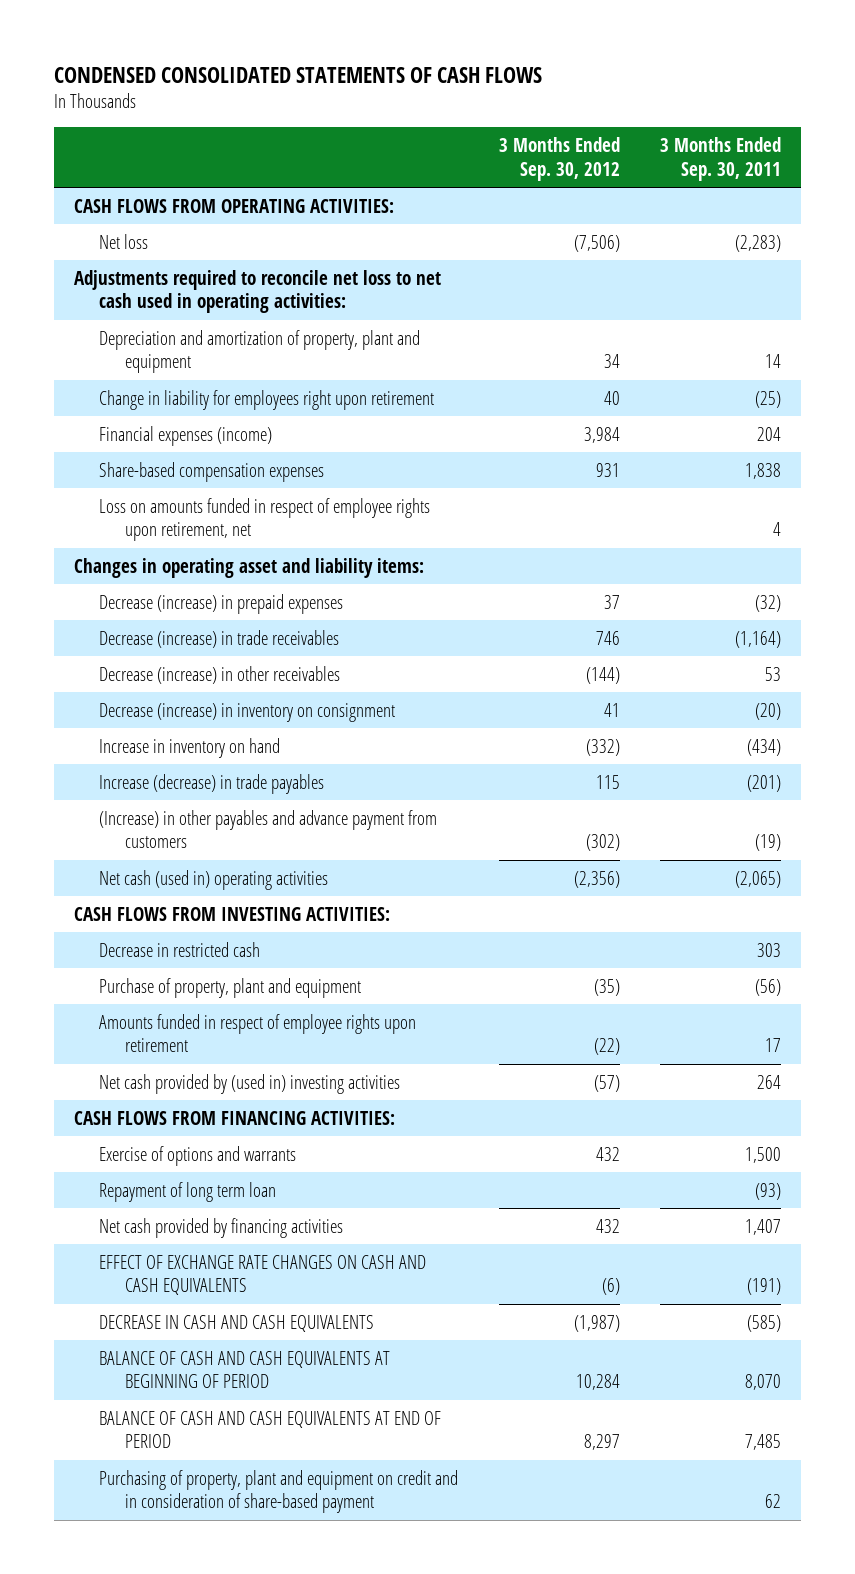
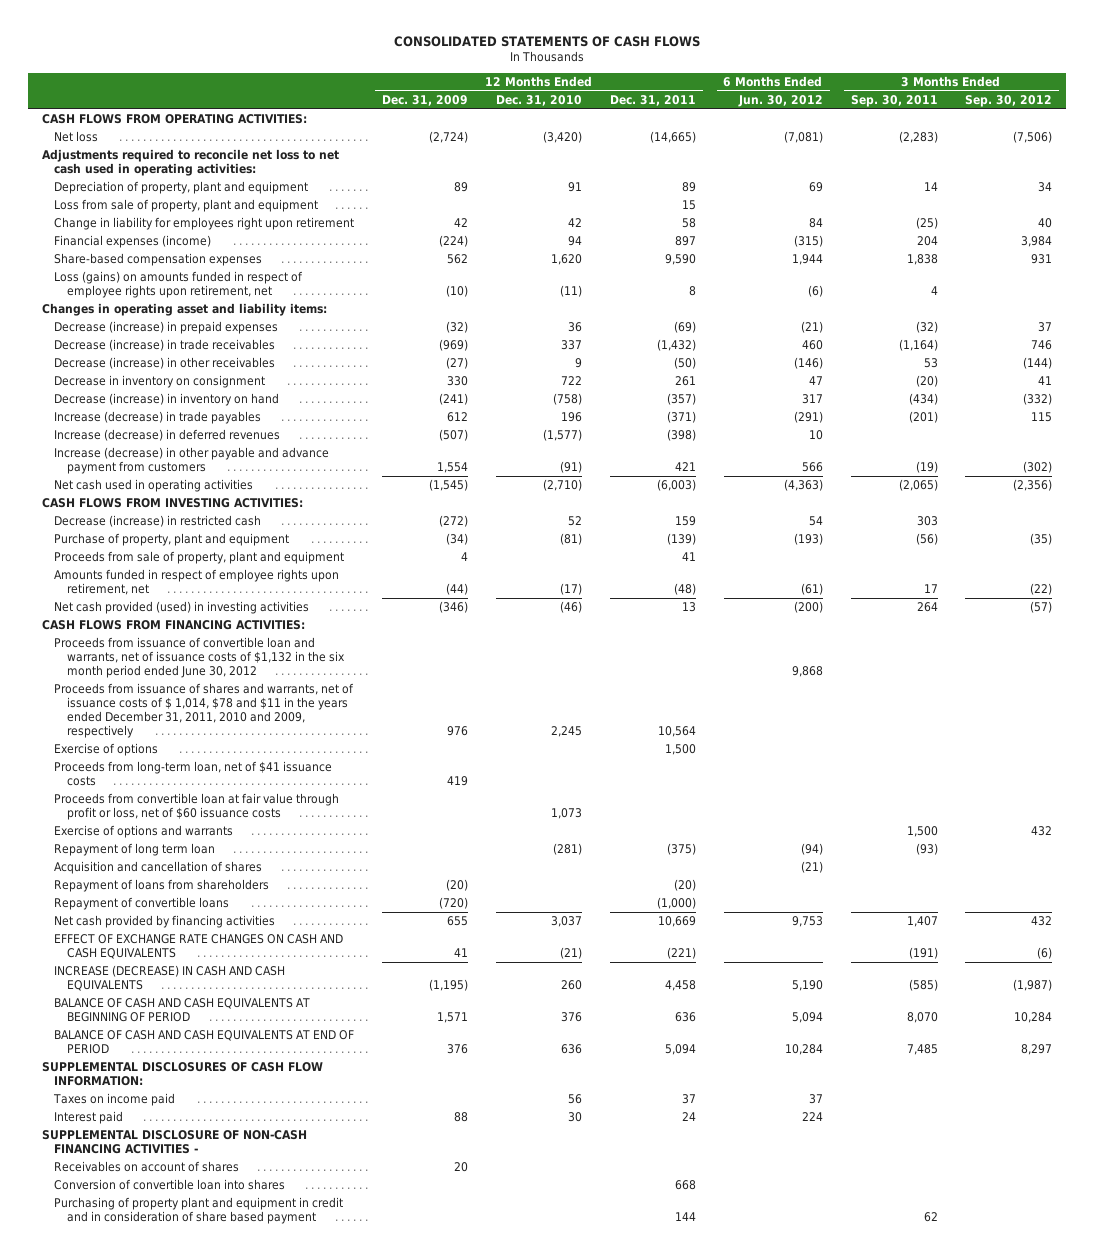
- CONDENSED CONSOLIDATED STATEMENTS OF CASH FLOWS
+ CONSOLIDATED STATEMENTS OF CASH FLOWS
- | 3 Months Ended Sep. 30, 2012 | 3 Months Ended Sep. 30, 2011
+ | 12 Months Ended Dec. 31, 2009 | 12 Months Ended Dec. 31, 2010 | 12 Months Ended Dec. 31, 2011 | 6 Months Ended Jun. 30, 2012 | 3 Months Ended Sep. 30, 2011 | 3 Months Ended Sep. 30, 2012
- Depreciation and amortization of property, plant and equipment | 34 | 14
+ Depreciation of property, plant and equipment | 89 | 91 | 89 | 69 | 14 | 34
+ Loss from sale of property, plant and equipment | | | 15 | | |
- Loss on amounts funded in respect of employee rights upon retirement, net | | 4
+ Loss (gains) on amounts funded in respect of employee rights upon retirement, net | (10) | (11) | 8 | (6) | 4 |
- Decrease (increase) in inventory on consignment | 41 | (20)
- Increase in inventory on hand | (332) | (434)
+ Decrease in inventory on consignment | 330 | 722 | 261 | 47 | (20) | 41
+ Decrease (increase) in inventory on hand | (241) | (758) | (357) | 317 | (434) | (332)
- (Increase) in other payables and advance payment from customers | (302) | (19)
- Net cash (used in) operating activities | (2,356) | (2,065)
+ Increase (decrease) in deferred revenues | (507) | (1,577) | (398) | 10 | |
+ Increase (decrease) in other payable and advance payment from customers | 1,554 | (91) | 421 | 566 | (19) | (302)
+ Net cash used in operating activities | (1,545) | (2,710) | (6,003) | (4,363) | (2,065) | (2,356)
- Decrease in restricted cash | | 303
+ Decrease (increase) in restricted cash | (272) | 52 | 159 | 54 | 303 |
- Amounts funded in respect of employee rights upon retirement | (22) | 17
- Net cash provided by (used in) investing activities | (57) | 264
+ Proceeds from sale of property, plant and equipment | 4 | | 41 | | |
+ Amounts funded in respect of employee rights upon retirement, net | (44) | (17) | (48) | (61) | 17 | (22)
+ Net cash provided (used) in investing activities | (346) | (46) | 13 | (200) | 264 | (57)
+ Proceeds from issuance of convertible loan and warrants, net of issuance costs of $1,132 in the six month period ended June 30, 2012 | | | | 9,868 | |
+ Proceeds from issuance of shares and warrants, net of issuance costs of $ 1,014, $78 and $11 in the years ended December 31, 2011, 2010 and 2009, respectively | 976 | 2,245 | 10,564 | | |
+ Exercise of options | | | 1,500 | | |
+ Proceeds from long-term loan, net of $41 issuance costs | 419 | | | | |
+ Proceeds from convertible loan at fair value through profit or loss, net of $60 issuance costs | | 1,073 | | | |
+ Acquisition and cancellation of shares | | | | (21) | |
+ Repayment of loans from shareholders | (20) | | (20) | | |
+ Repayment of convertible loans | (720) | | (1,000) | | |
- DECREASE IN CASH AND CASH EQUIVALENTS | (1,987) | (585)
+ INCREASE (DECREASE) IN CASH AND CASH EQUIVALENTS | (1,195) | 260 | 4,458 | 5,190 | (585) | (1,987)
- Purchasing of property, plant and equipment on credit and in consideration of share-based payment | | 62
+ SUPPLEMENTAL DISCLOSURES OF CASH FLOW INFORMATION:
+ Taxes on income paid | | 56 | 37 | 37 | |
+ Interest paid | 88 | 30 | 24 | 224 | |
+ SUPPLEMENTAL DISCLOSURE OF NON-CASH FINANCING ACTIVITIES -
+ Receivables on account of shares | 20 | | | | |
+ Conversion of convertible loan into shares | | | 668 | | |
+ Purchasing of property plant and equipment in credit and in consideration of share based payment | | | 144 | | 62 |

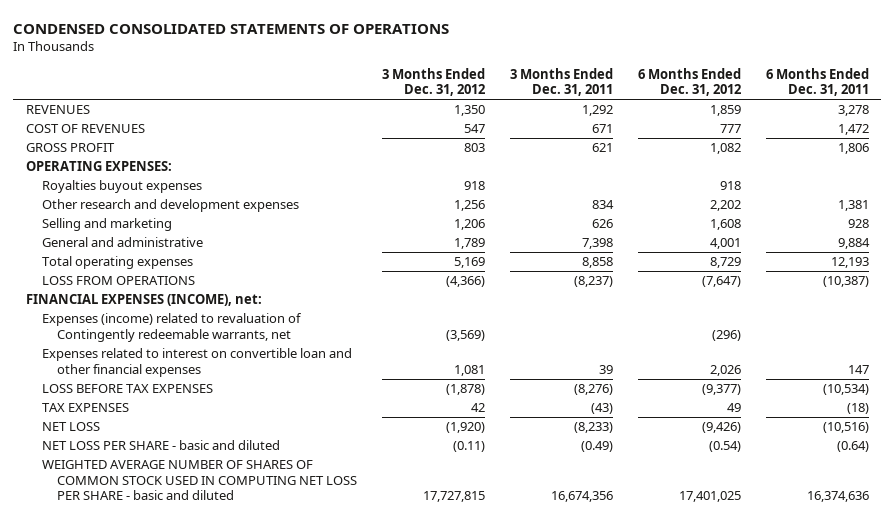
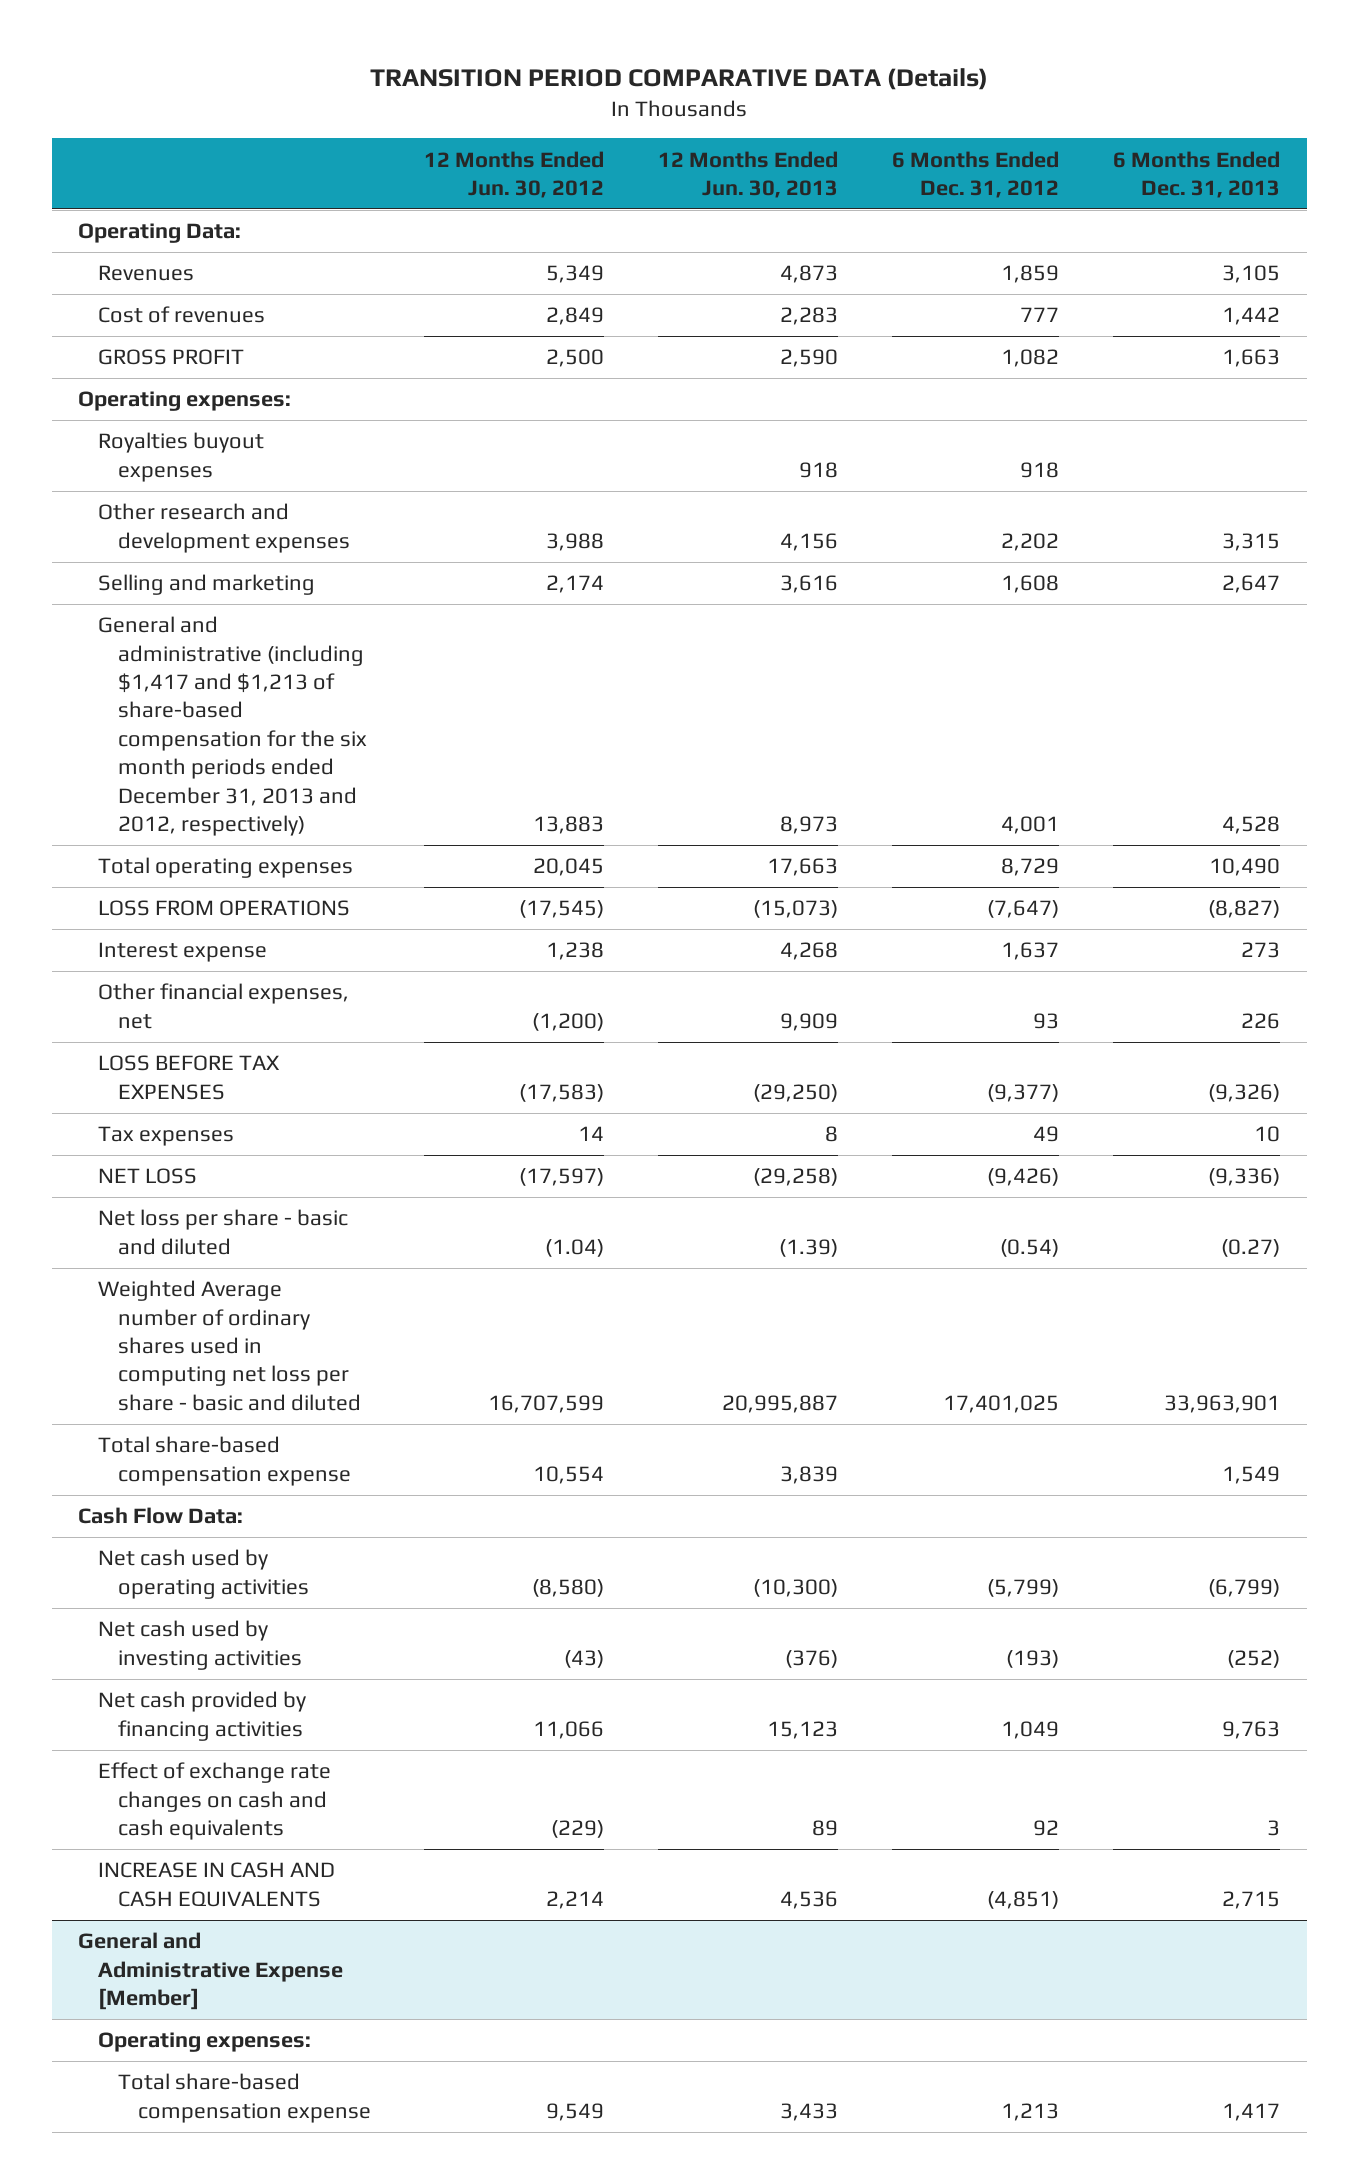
- CONDENSED CONSOLIDATED STATEMENTS OF OPERATIONS
+ TRANSITION PERIOD COMPARATIVE DATA (Details)
- | 3 Months Ended Dec. 31, 2012 | 3 Months Ended Dec. 31, 2011 | 6 Months Ended Dec. 31, 2012 | 6 Months Ended Dec. 31, 2011
+ | 12 Months Ended Jun. 30, 2012 | 12 Months Ended Jun. 30, 2013 | 6 Months Ended Dec. 31, 2012 | 6 Months Ended Dec. 31, 2013
- REVENUES | 1,350 | 1,292 | 1,859 | 3,278
- COST OF REVENUES | 547 | 671 | 777 | 1,472
+ Operating Data:
+ Revenues | 5,349 | 4,873 | 1,859 | 3,105
+ Cost of revenues | 2,849 | 2,283 | 777 | 1,442
- OPERATING EXPENSES:
+ Operating expenses:
- General and administrative | 1,789 | 7,398 | 4,001 | 9,884
+ General and administrative (including $1,417 and $1,213 of share-based compensation for the six month periods ended December 31, 2013 and 2012, respectively) | 13,883 | 8,973 | 4,001 | 4,528
- FINANCIAL EXPENSES (INCOME), net:
- Expenses (income) related to revaluation of Contingently redeemable warrants, net | (3,569) | | (296) |
- Expenses related to interest on convertible loan and other financial expenses | 1,081 | 39 | 2,026 | 147
+ Interest expense | 1,238 | 4,268 | 1,637 | 273
+ Other financial expenses, net | (1,200) | 9,909 | 93 | 226
- TAX EXPENSES | 42 | (43) | 49 | (18)
+ Tax expenses | 14 | 8 | 49 | 10
- NET LOSS PER SHARE - basic and diluted | (0.11) | (0.49) | (0.54) | (0.64)
- WEIGHTED AVERAGE NUMBER OF SHARES OF COMMON STOCK USED IN COMPUTING NET LOSS PER SHARE - basic and diluted | 17,727,815 | 16,674,356 | 17,401,025 | 16,374,636
+ Net loss per share - basic and diluted | (1.04) | (1.39) | (0.54) | (0.27)
+ Weighted Average number of ordinary shares used in computing net loss per share - basic and diluted | 16,707,599 | 20,995,887 | 17,401,025 | 33,963,901
+ Total share-based compensation expense | 10,554 | 3,839 | | 1,549
+ Cash Flow Data:
+ Net cash used by operating activities | (8,580) | (10,300) | (5,799) | (6,799)
+ Net cash used by investing activities | (43) | (376) | (193) | (252)
+ Net cash provided by financing activities | 11,066 | 15,123 | 1,049 | 9,763
+ Effect of exchange rate changes on cash and cash equivalents | (229) | 89 | 92 | 3
+ INCREASE IN CASH AND CASH EQUIVALENTS | 2,214 | 4,536 | (4,851) | 2,715
+ General and Administrative Expense [Member]
+ Operating expenses:
+ Total share-based compensation expense | 9,549 | 3,433 | 1,213 | 1,417

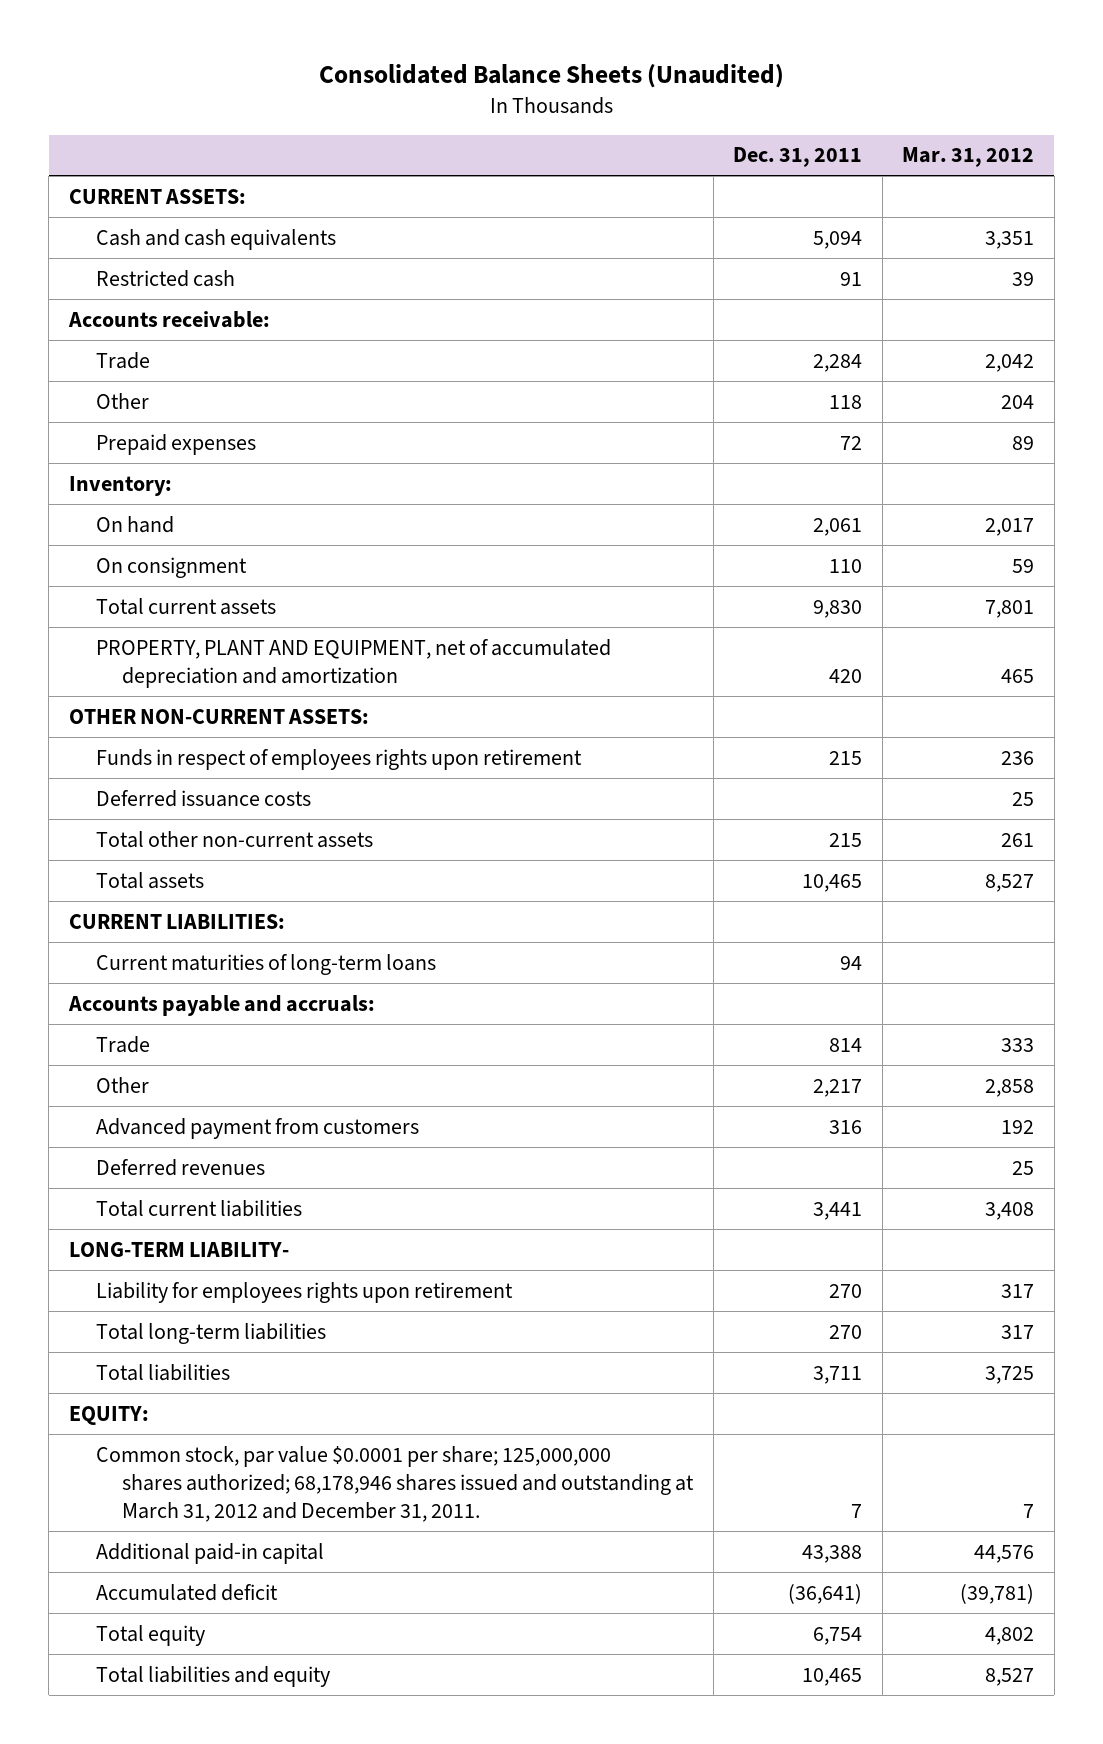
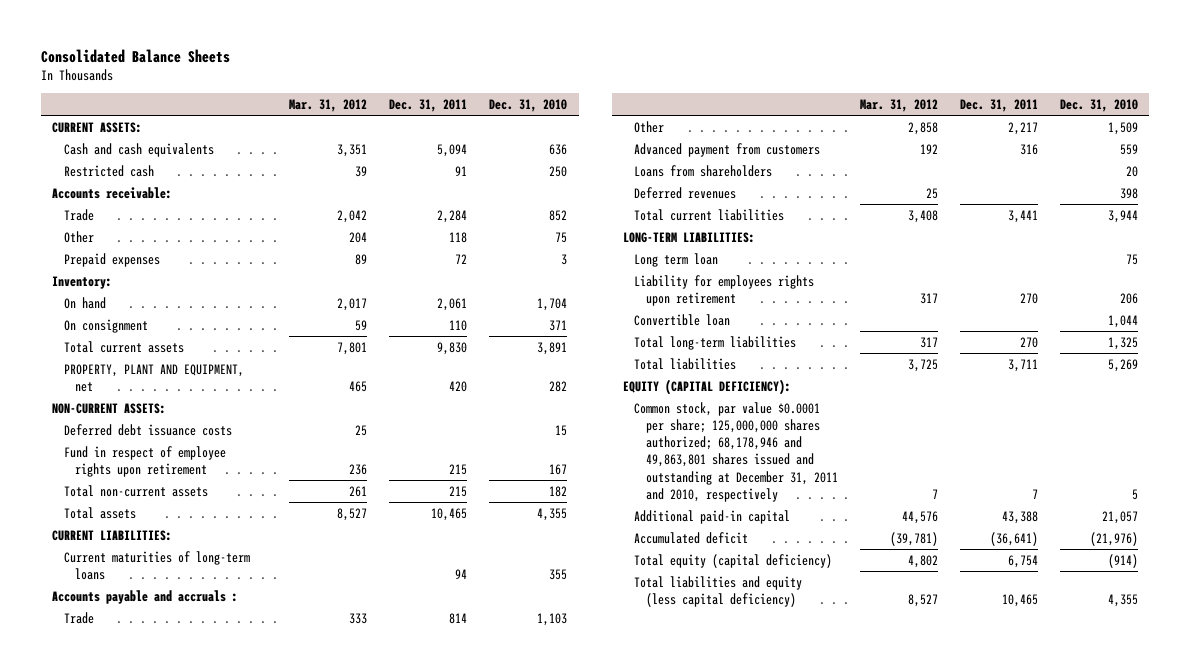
- Consolidated Balance Sheets (Unaudited)
+ Consolidated Balance Sheets
- | Dec. 31, 2011 | Mar. 31, 2012
+ | Mar. 31, 2012 | Dec. 31, 2011 | Dec. 31, 2010
- PROPERTY, PLANT AND EQUIPMENT, net of accumulated depreciation and amortization | 420 | 465
- OTHER NON-CURRENT ASSETS:
- Funds in respect of employees rights upon retirement | 215 | 236
- Deferred issuance costs | | 25
- Total other non-current assets | 215 | 261
+ PROPERTY, PLANT AND EQUIPMENT, net | 465 | 420 | 282
+ NON-CURRENT ASSETS:
+ Deferred debt issuance costs | 25 | | 15
+ Fund in respect of employee rights upon retirement | 236 | 215 | 167
+ Total non-current assets | 261 | 215 | 182
- Accounts payable and accruals:
+ Accounts payable and accruals :
+ Loans from shareholders | | | 20
- LONG-TERM LIABILITY-
+ LONG-TERM LIABILITIES:
+ Long term loan | | | 75
+ Convertible loan | | | 1,044
- EQUITY:
- Common stock, par value $0.0001 per share; 125,000,000 shares authorized; 68,178,946 shares issued and outstanding at March 31, 2012 and December 31, 2011. | 7 | 7
+ EQUITY (CAPITAL DEFICIENCY):
+ Common stock, par value $0.0001 per share; 125,000,000 shares authorized; 68,178,946 and 49,863,801 shares issued and outstanding at December 31, 2011 and 2010, respectively | 7 | 7 | 5
- Total equity | 6,754 | 4,802
- Total liabilities and equity | 10,465 | 8,527
+ Total equity (capital deficiency) | 4,802 | 6,754 | (914)
+ Total liabilities and equity (less capital deficiency) | 8,527 | 10,465 | 4,355

